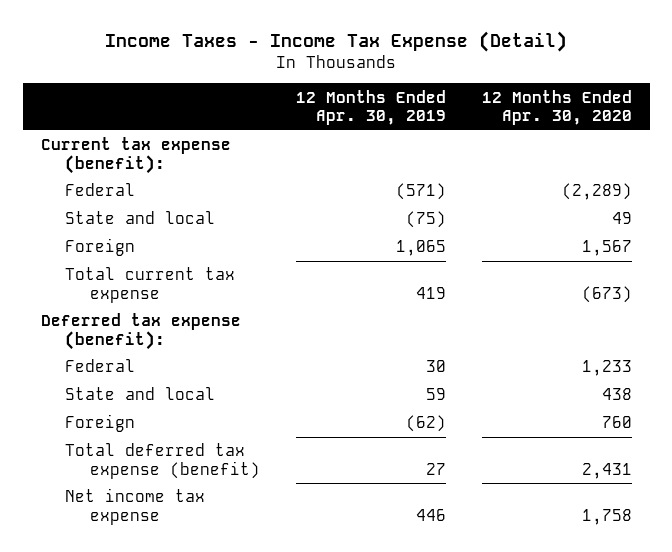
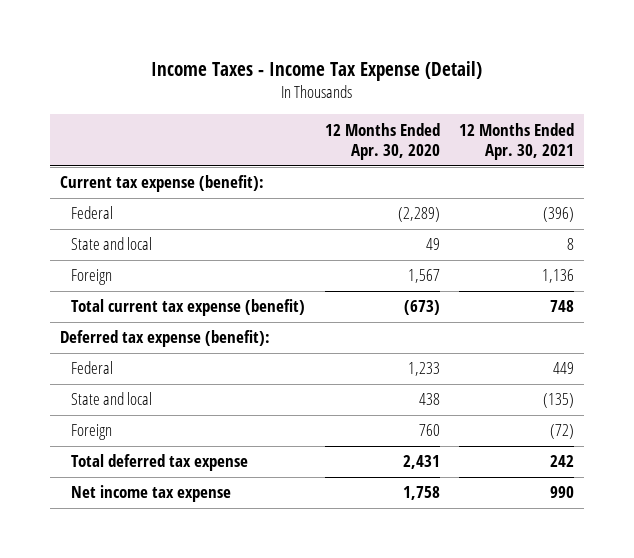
- | 12 Months Ended Apr. 30, 2019 | 12 Months Ended Apr. 30, 2020
+ | 12 Months Ended Apr. 30, 2020 | 12 Months Ended Apr. 30, 2021
- Total current tax expense | 419 | (673)
+ Total current tax expense (benefit) | (673) | 748
- Total deferred tax expense (benefit) | 27 | 2,431
+ Total deferred tax expense | 2,431 | 242

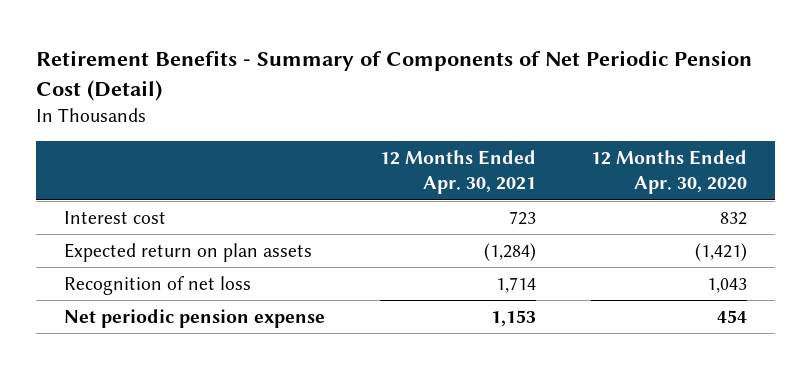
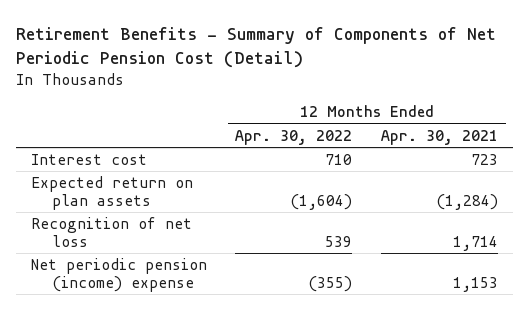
- | 12 Months Ended Apr. 30, 2021 | 12 Months Ended Apr. 30, 2020
+ | 12 Months Ended Apr. 30, 2022 | 12 Months Ended Apr. 30, 2021
- Net periodic pension expense | 1,153 | 454
+ Net periodic pension (income) expense | (355) | 1,153

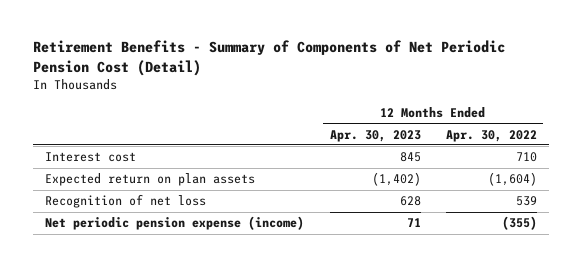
- | 12 Months Ended Apr. 30, 2022 | 12 Months Ended Apr. 30, 2021
+ | 12 Months Ended Apr. 30, 2023 | 12 Months Ended Apr. 30, 2022
- Net periodic pension (income) expense | (355) | 1,153
+ Net periodic pension expense (income) | 71 | (355)

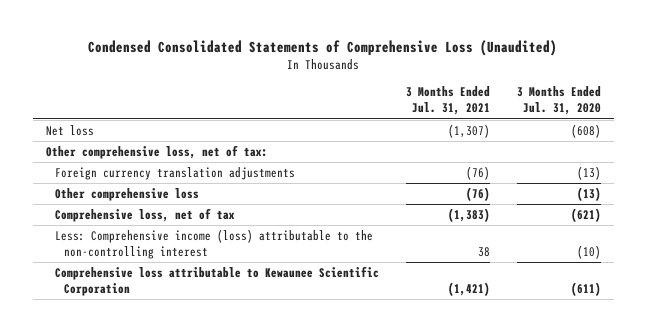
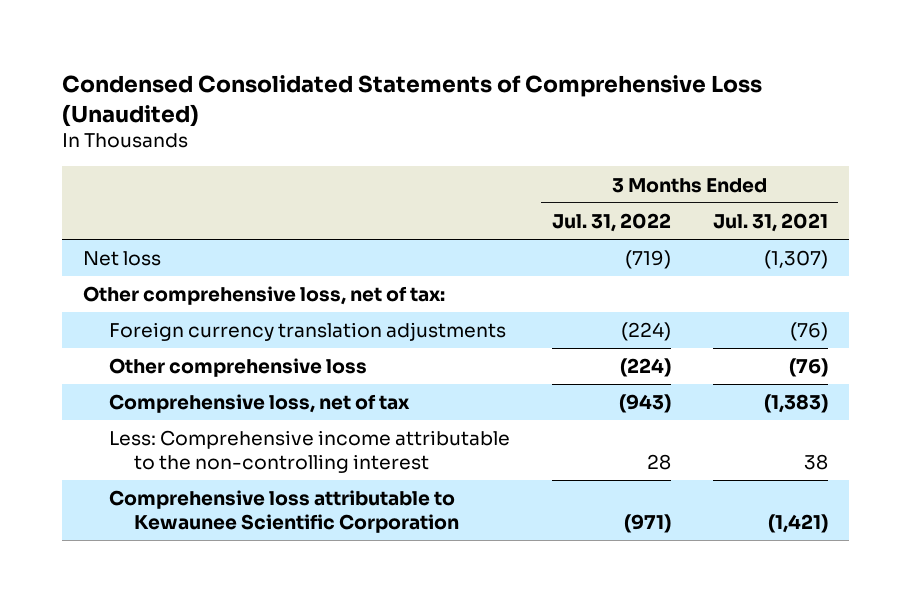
- | 3 Months Ended Jul. 31, 2021 | 3 Months Ended Jul. 31, 2020
+ | 3 Months Ended Jul. 31, 2022 | 3 Months Ended Jul. 31, 2021
- Less: Comprehensive income (loss) attributable to the non-controlling interest | 38 | (10)
+ Less: Comprehensive income attributable to the non-controlling interest | 28 | 38

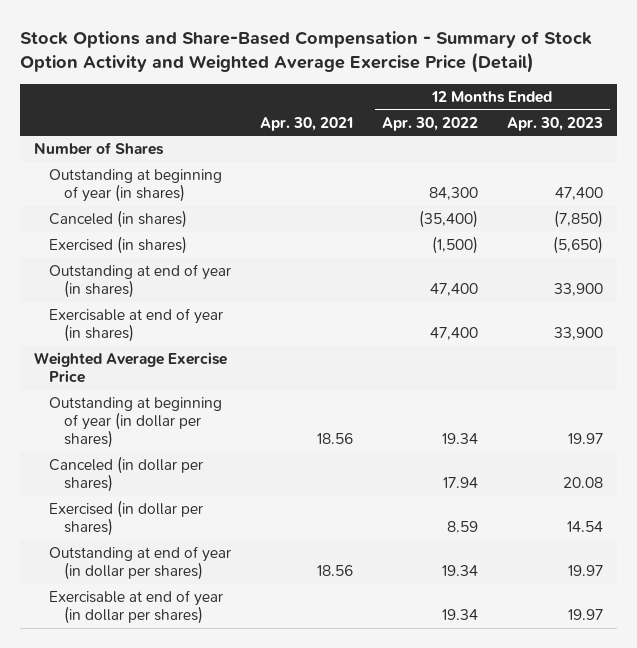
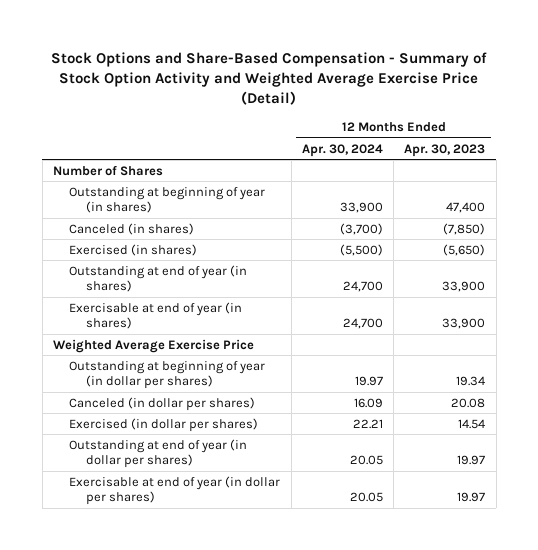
- | Apr. 30, 2021 | 12 Months Ended Apr. 30, 2022 | 12 Months Ended Apr. 30, 2023
+ | 12 Months Ended Apr. 30, 2024 | 12 Months Ended Apr. 30, 2023
- Outstanding at beginning of year (in dollar per shares) | 18.56 | 19.34 | 19.97
+ Outstanding at beginning of year (in dollar per shares) | 19.97 | 19.34

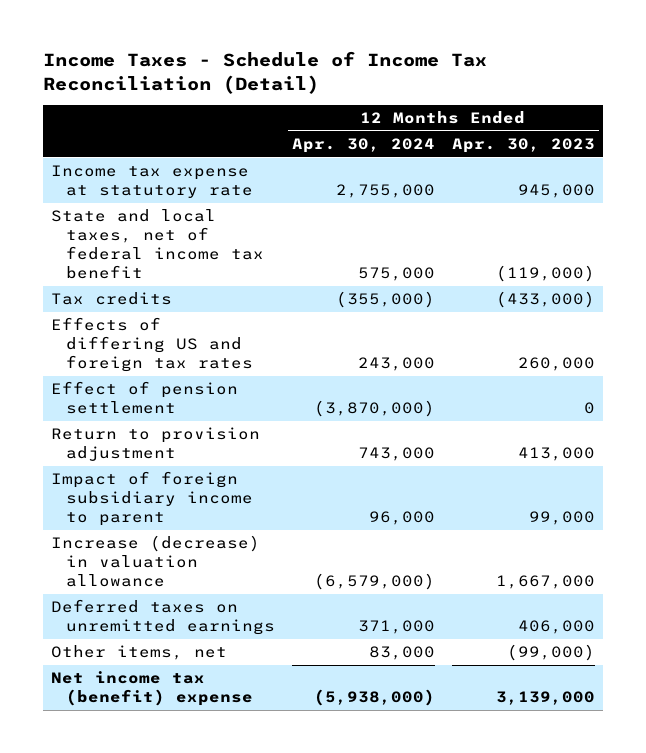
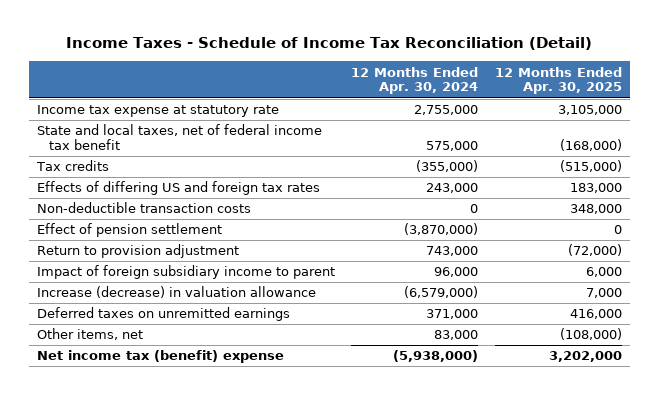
- | 12 Months Ended Apr. 30, 2024 | 12 Months Ended Apr. 30, 2023
+ | 12 Months Ended Apr. 30, 2024 | 12 Months Ended Apr. 30, 2025
+ Non-deductible transaction costs | 0 | 348,000

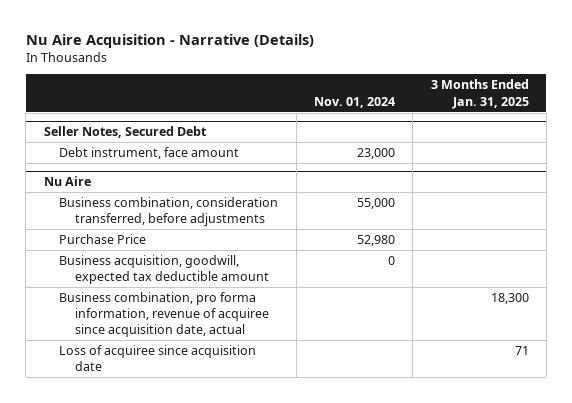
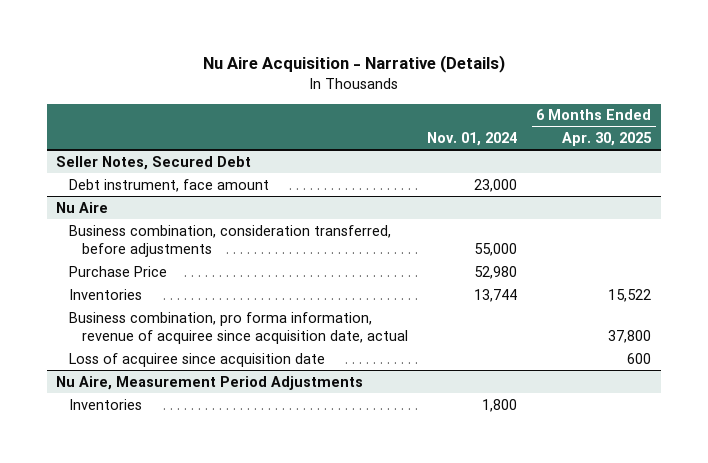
- | Nov. 01, 2024 | 3 Months Ended Jan. 31, 2025
+ | Nov. 01, 2024 | 6 Months Ended Apr. 30, 2025
@ Nu Aire
- Business acquisition, goodwill, expected tax deductible amount | 0 |
+ Inventories | 13,744 | 15,522
+ Nu Aire, Measurement Period Adjustments
+ Inventories | 1,800 |

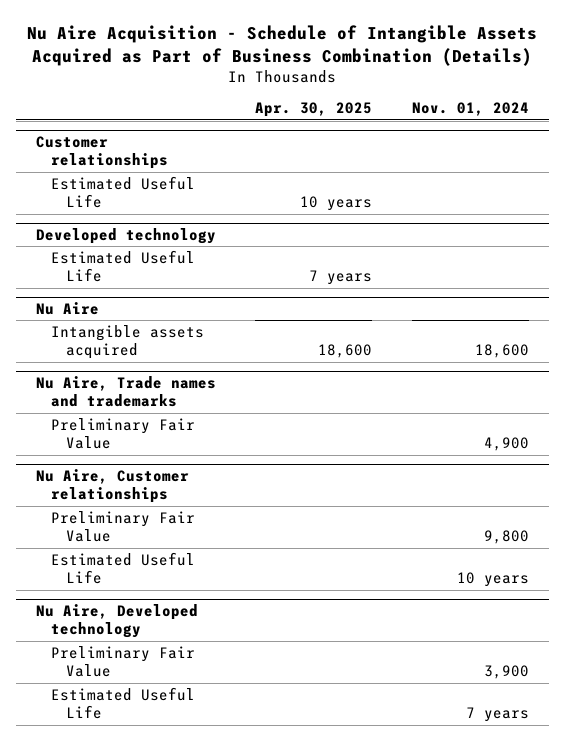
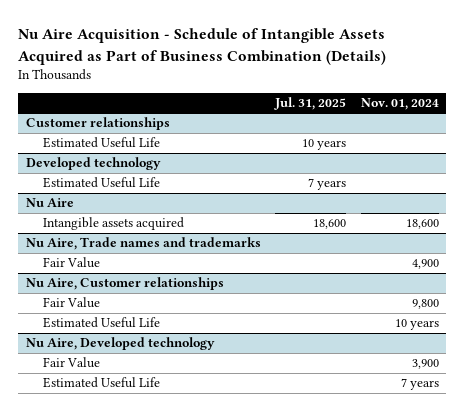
- | Apr. 30, 2025 | Nov. 01, 2024
+ | Jul. 31, 2025 | Nov. 01, 2024
@ Nu Aire, Trade names and trademarks
- Preliminary Fair Value | | 4,900
+ Fair Value | | 4,900
@ Nu Aire, Customer relationships
- Preliminary Fair Value | | 9,800
+ Fair Value | | 9,800
@ Nu Aire, Developed technology
- Preliminary Fair Value | | 3,900
+ Fair Value | | 3,900

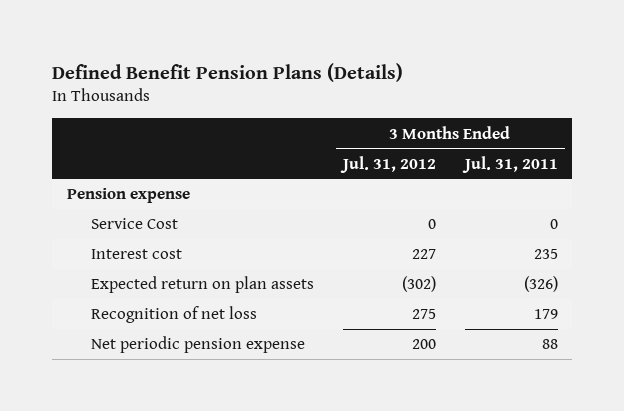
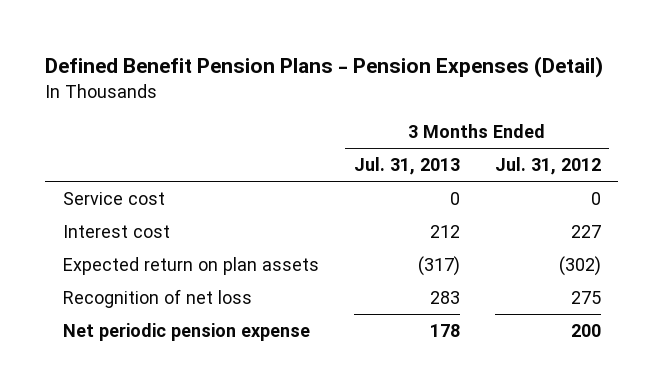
- Defined Benefit Pension Plans (Details)
+ Defined Benefit Pension Plans - Pension Expenses (Detail)
- | 3 Months Ended Jul. 31, 2012 | 3 Months Ended Jul. 31, 2011
+ | 3 Months Ended Jul. 31, 2013 | 3 Months Ended Jul. 31, 2012
- Pension expense
- Service Cost | 0 | 0
+ Service cost | 0 | 0

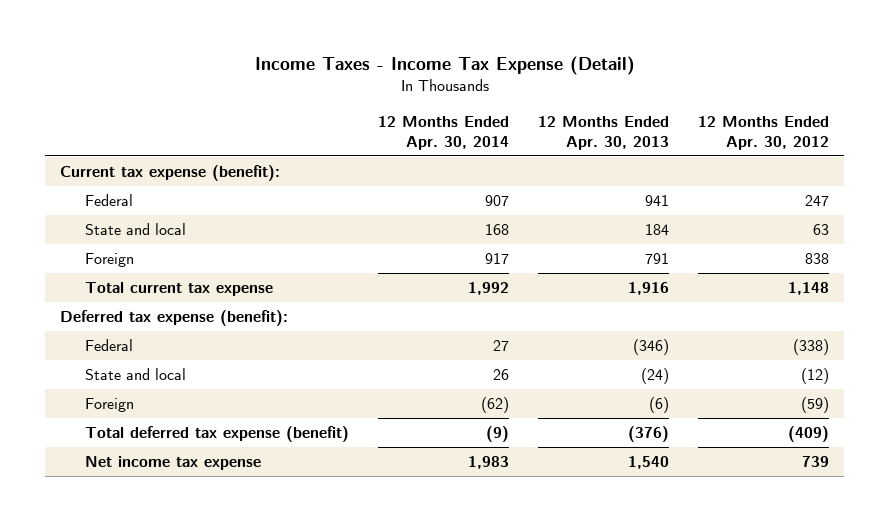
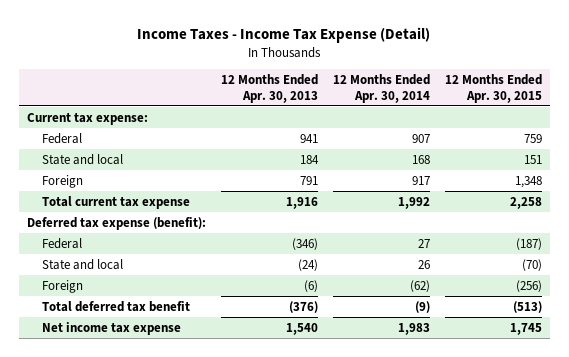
- | 12 Months Ended Apr. 30, 2014 | 12 Months Ended Apr. 30, 2013 | 12 Months Ended Apr. 30, 2012
+ | 12 Months Ended Apr. 30, 2013 | 12 Months Ended Apr. 30, 2014 | 12 Months Ended Apr. 30, 2015
- Current tax expense (benefit):
+ Current tax expense:
- Total deferred tax expense (benefit) | (9) | (376) | (409)
+ Total deferred tax benefit | (376) | (9) | (513)

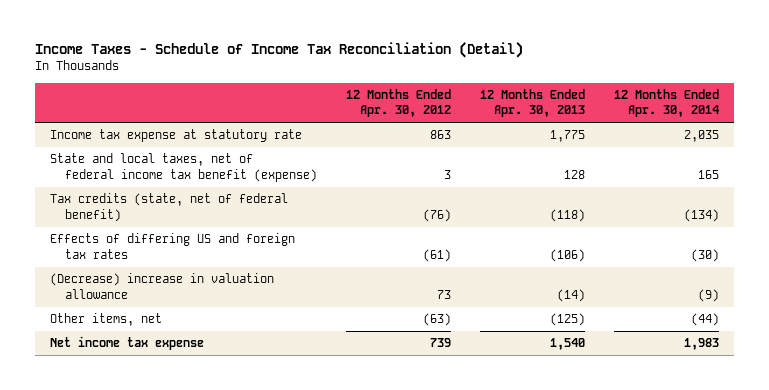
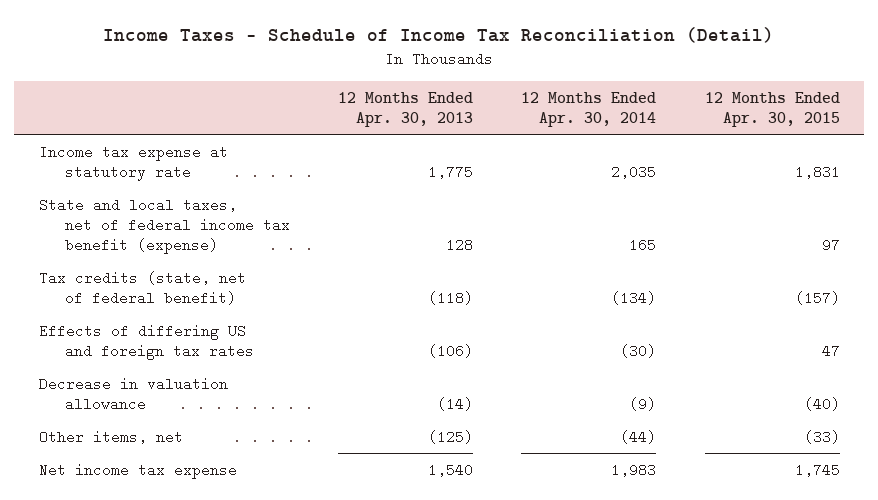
- | 12 Months Ended Apr. 30, 2012 | 12 Months Ended Apr. 30, 2013 | 12 Months Ended Apr. 30, 2014
+ | 12 Months Ended Apr. 30, 2013 | 12 Months Ended Apr. 30, 2014 | 12 Months Ended Apr. 30, 2015
- (Decrease) increase in valuation allowance | 73 | (14) | (9)
+ Decrease in valuation allowance | (14) | (9) | (40)

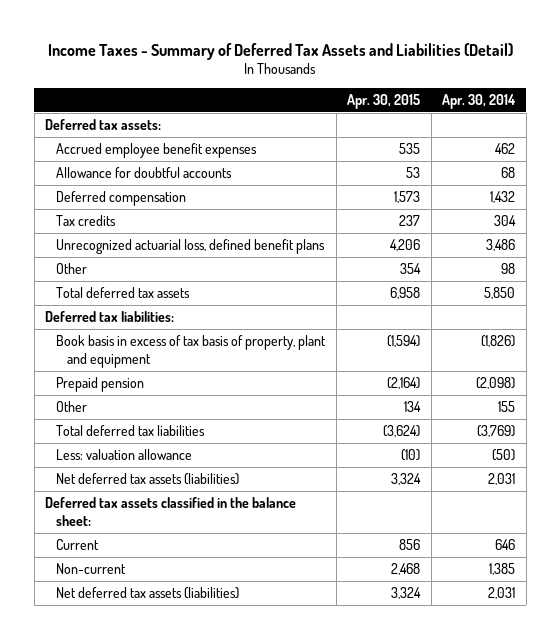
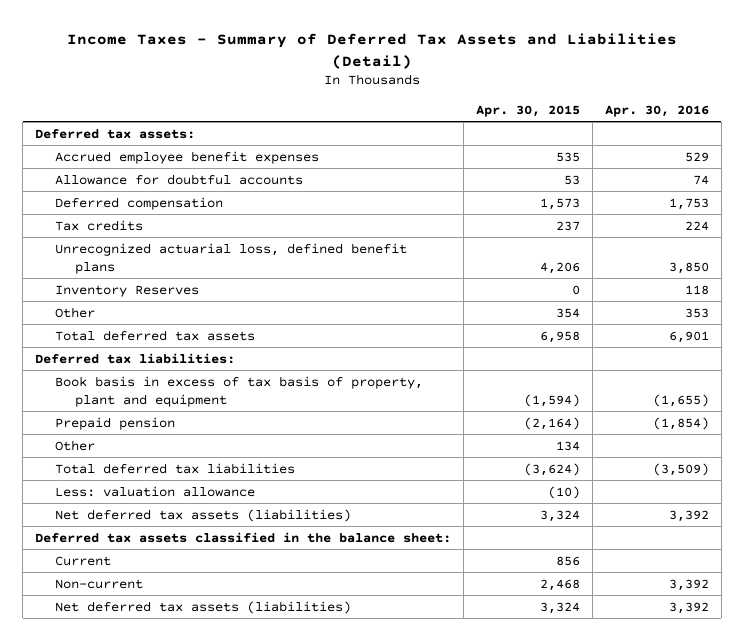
- | Apr. 30, 2015 | Apr. 30, 2014
+ | Apr. 30, 2015 | Apr. 30, 2016
+ Inventory Reserves | 0 | 118

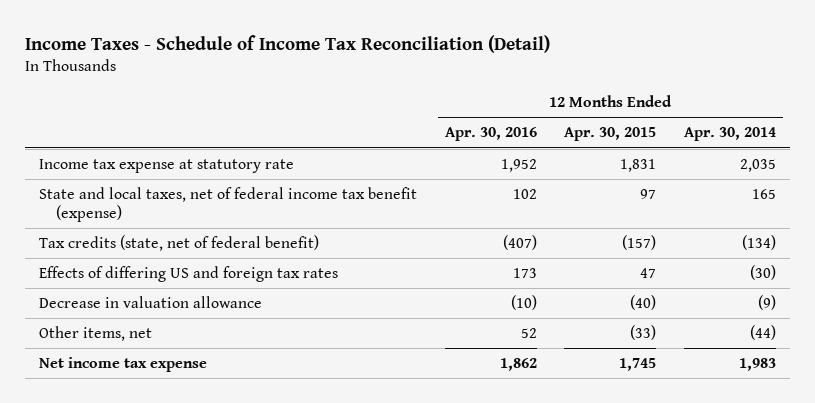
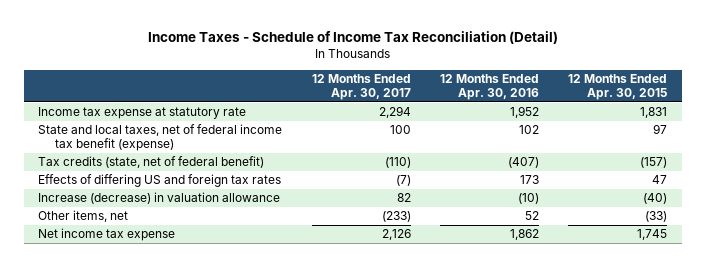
- | 12 Months Ended Apr. 30, 2016 | 12 Months Ended Apr. 30, 2015 | 12 Months Ended Apr. 30, 2014
+ | 12 Months Ended Apr. 30, 2017 | 12 Months Ended Apr. 30, 2016 | 12 Months Ended Apr. 30, 2015
- Decrease in valuation allowance | (10) | (40) | (9)
+ Increase (decrease) in valuation allowance | 82 | (10) | (40)

